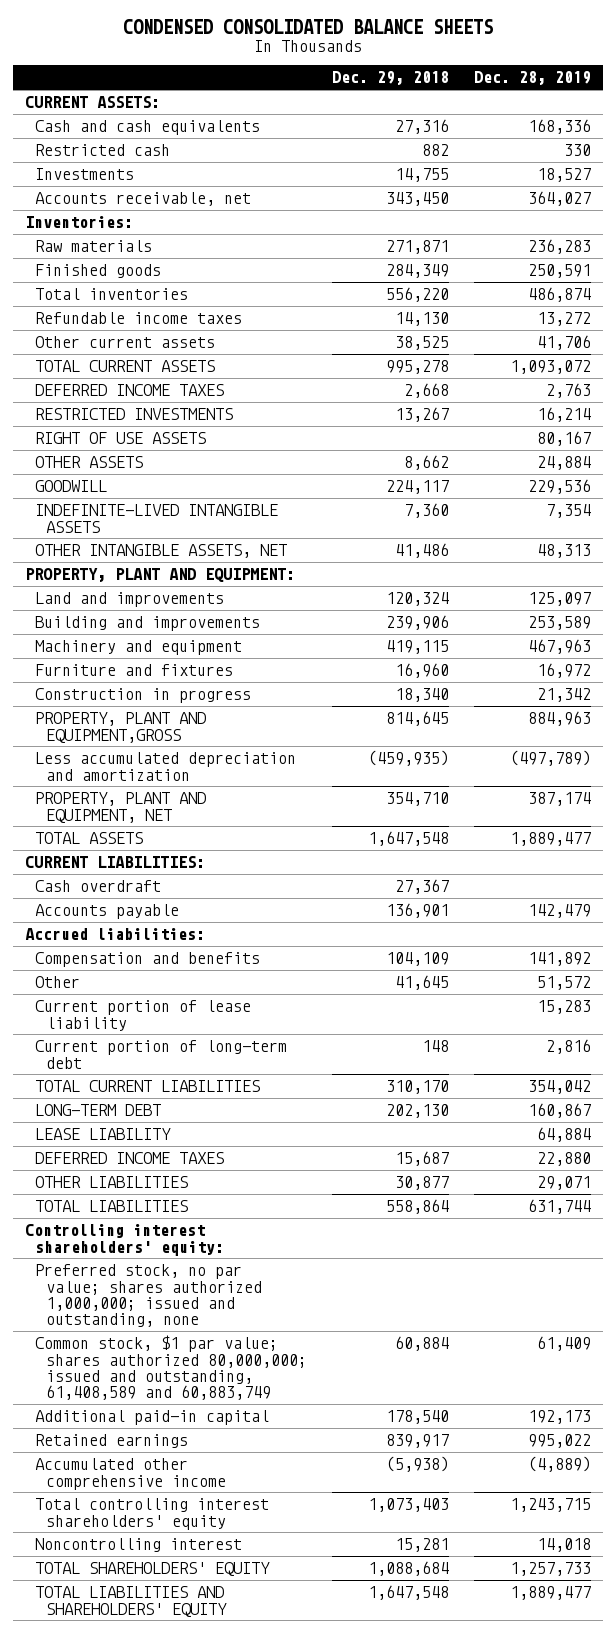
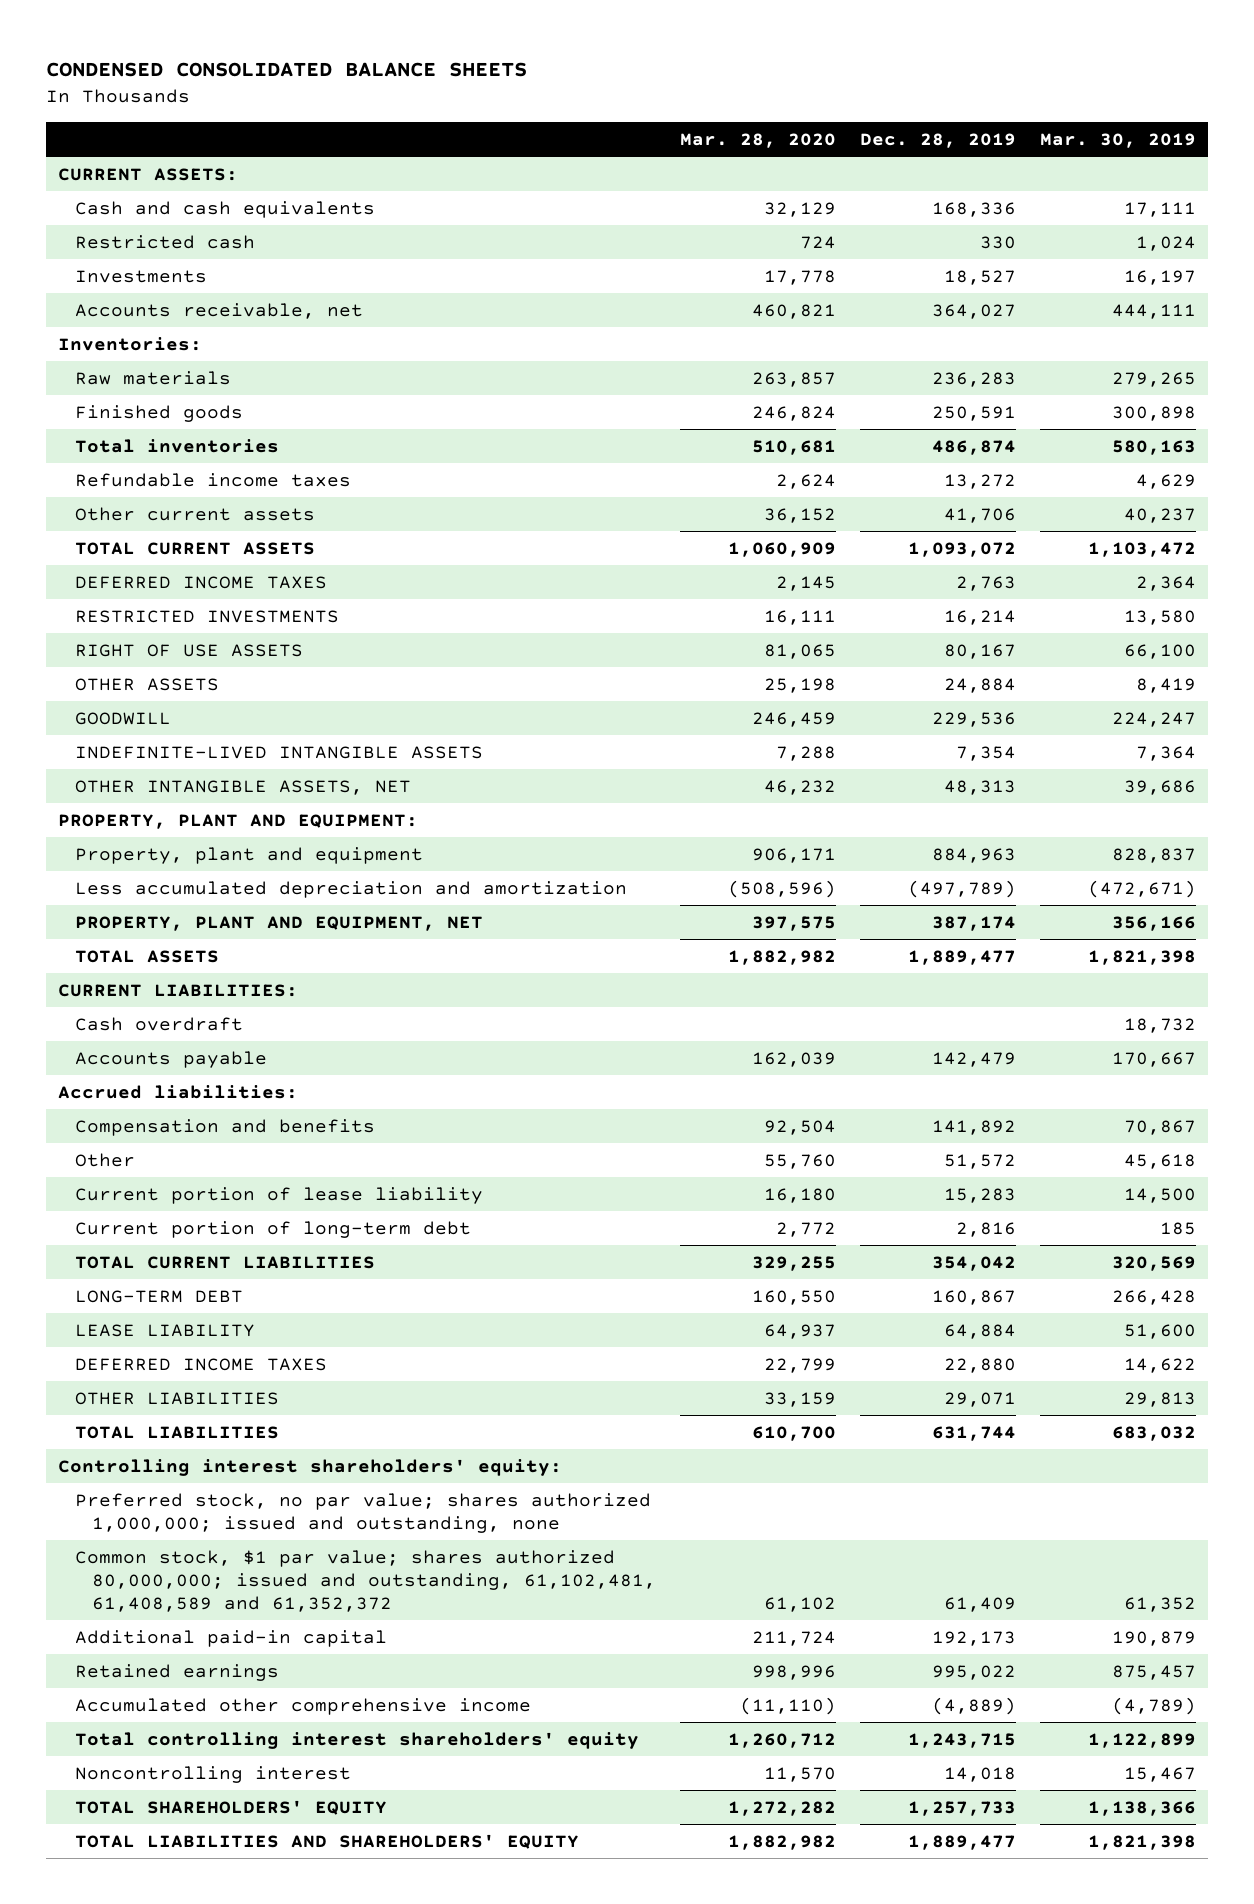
- | Dec. 29, 2018 | Dec. 28, 2019
+ | Mar. 28, 2020 | Dec. 28, 2019 | Mar. 30, 2019
- Land and improvements | 120,324 | 125,097
- Building and improvements | 239,906 | 253,589
- Machinery and equipment | 419,115 | 467,963
- Furniture and fixtures | 16,960 | 16,972
- Construction in progress | 18,340 | 21,342
- PROPERTY, PLANT AND EQUIPMENT,GROSS | 814,645 | 884,963
+ Property, plant and equipment | 906,171 | 884,963 | 828,837
- Common stock, $1 par value; shares authorized 80,000,000; issued and outstanding, 61,408,589 and 60,883,749 | 60,884 | 61,409
+ Common stock, $1 par value; shares authorized 80,000,000; issued and outstanding, 61,102,481, 61,408,589 and 61,352,372 | 61,102 | 61,409 | 61,352

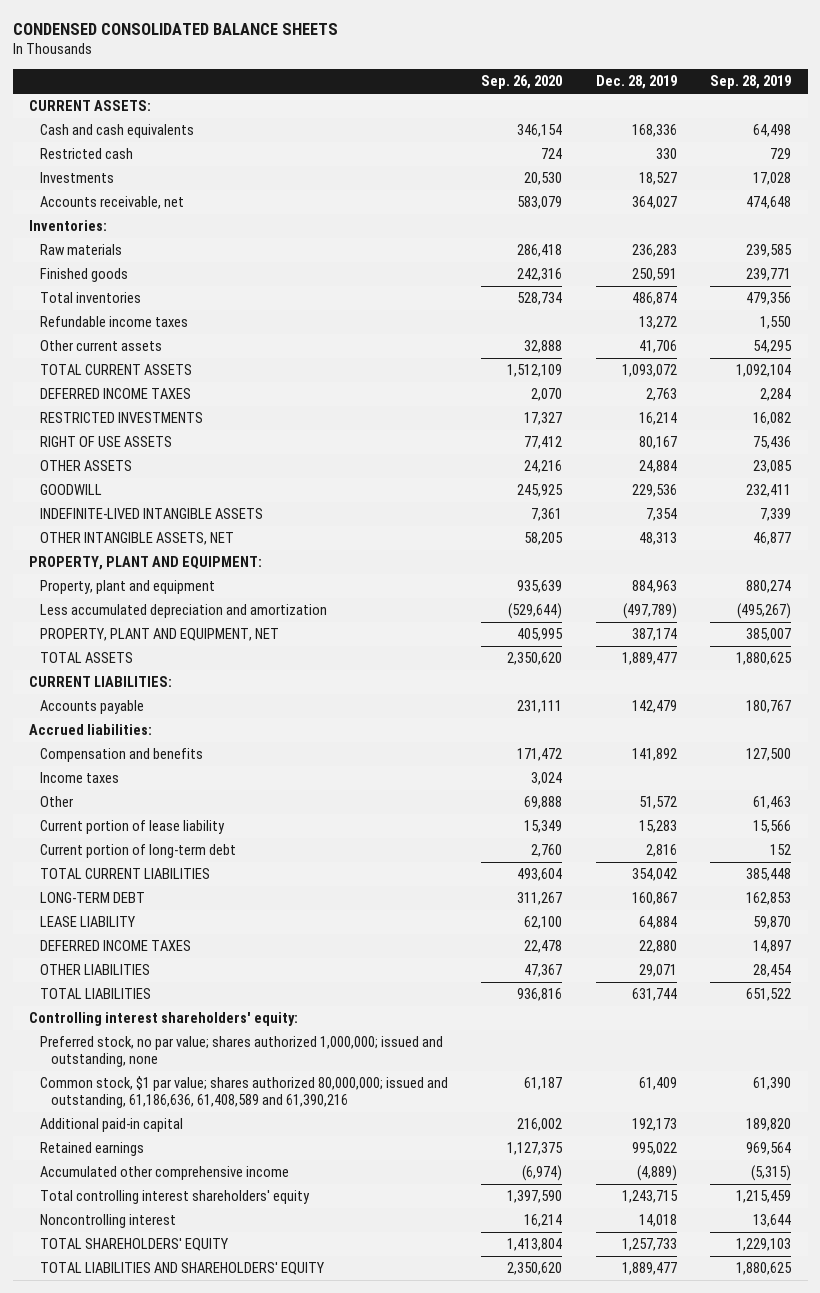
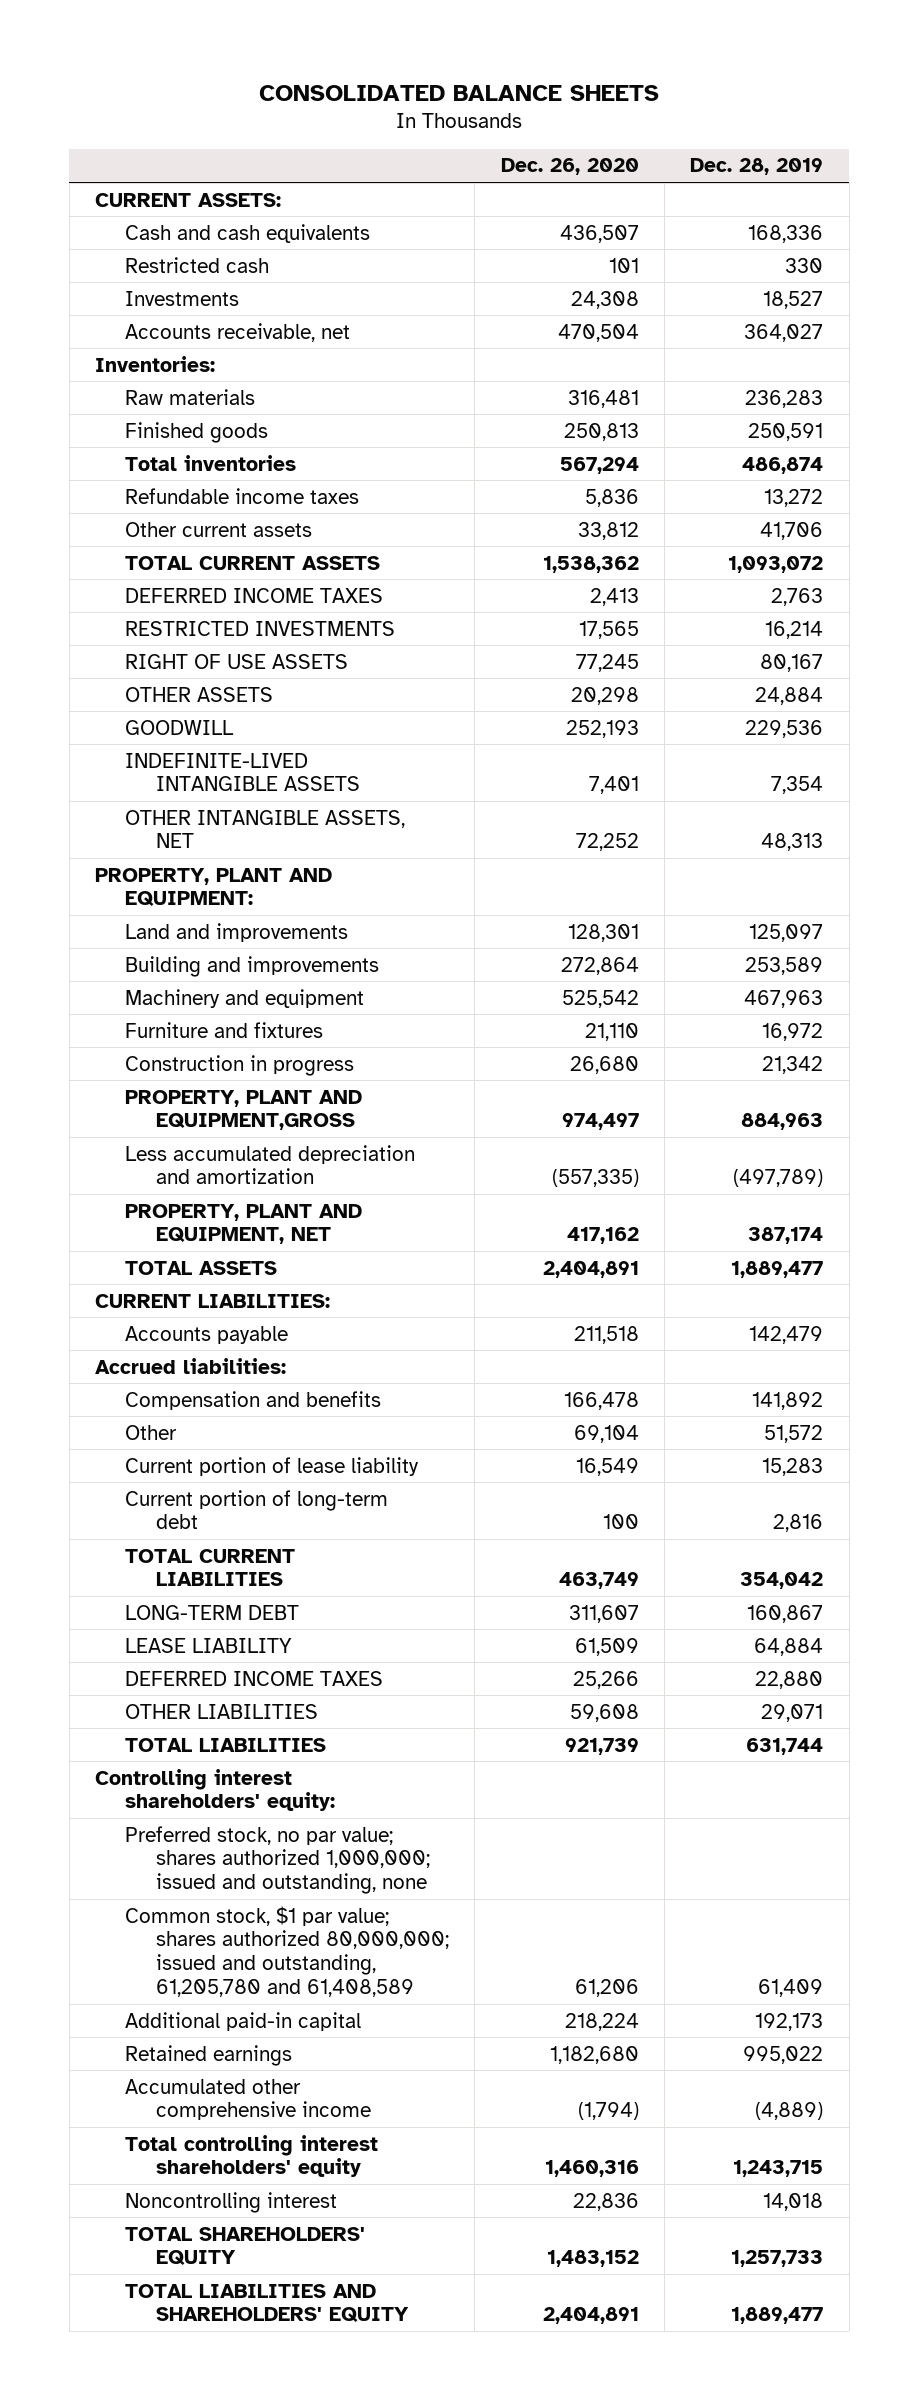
- CONDENSED CONSOLIDATED BALANCE SHEETS
+ CONSOLIDATED BALANCE SHEETS
- | Sep. 26, 2020 | Dec. 28, 2019 | Sep. 28, 2019
+ | Dec. 26, 2020 | Dec. 28, 2019
- Property, plant and equipment | 935,639 | 884,963 | 880,274
+ Land and improvements | 128,301 | 125,097
+ Building and improvements | 272,864 | 253,589
+ Machinery and equipment | 525,542 | 467,963
+ Furniture and fixtures | 21,110 | 16,972
+ Construction in progress | 26,680 | 21,342
+ PROPERTY, PLANT AND EQUIPMENT,GROSS | 974,497 | 884,963
- Income taxes | 3,024 | |
- Common stock, $1 par value; shares authorized 80,000,000; issued and outstanding, 61,186,636, 61,408,589 and 61,390,216 | 61,187 | 61,409 | 61,390
+ Common stock, $1 par value; shares authorized 80,000,000; issued and outstanding, 61,205,780 and 61,408,589 | 61,206 | 61,409

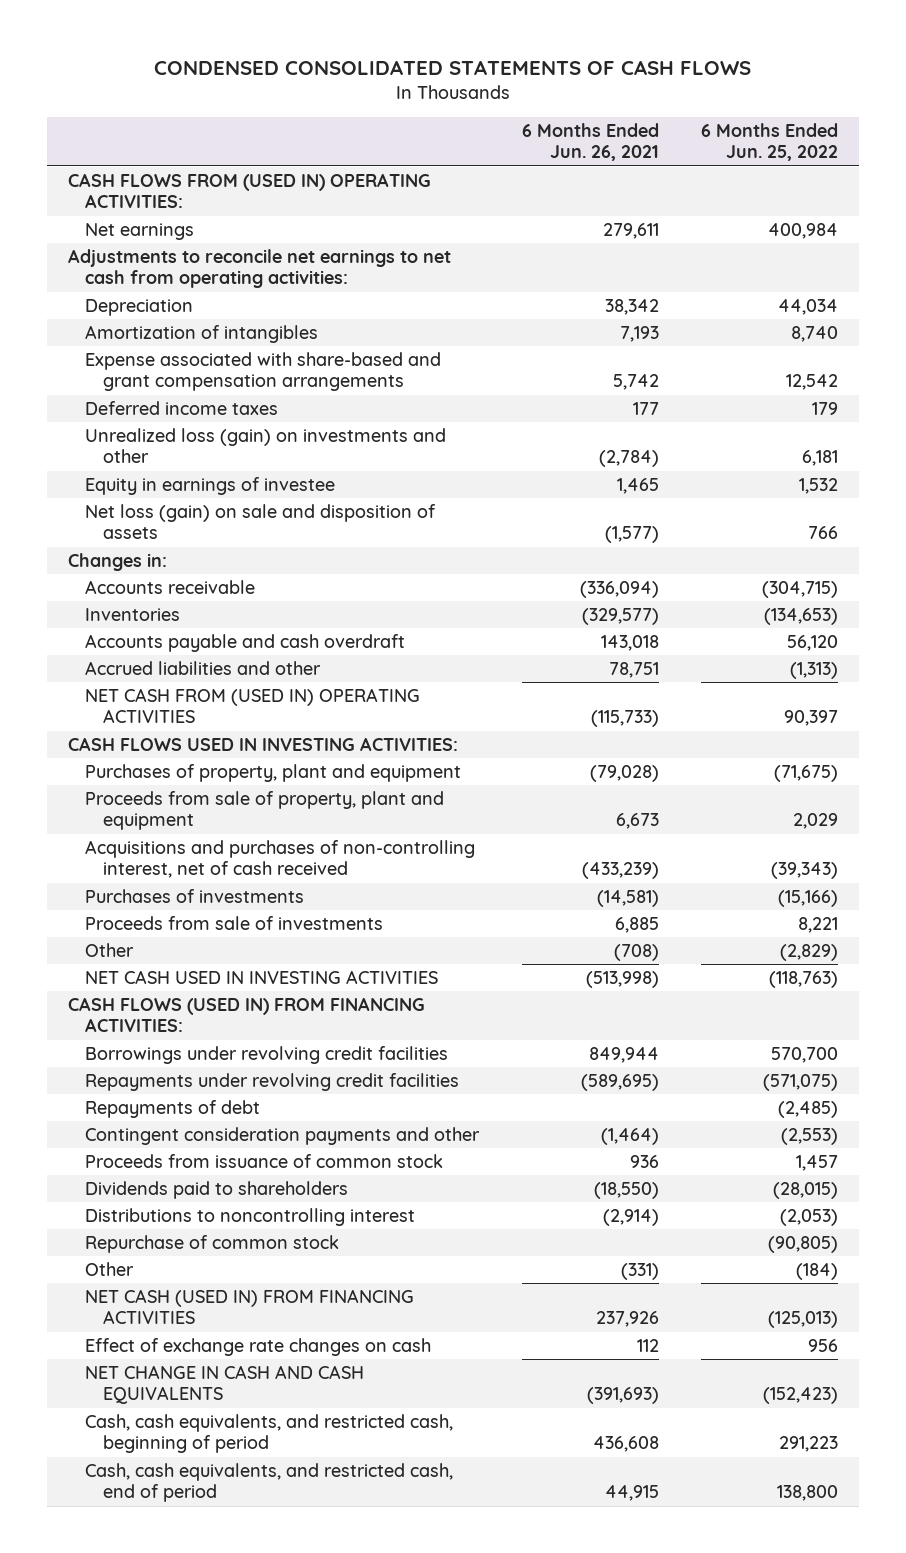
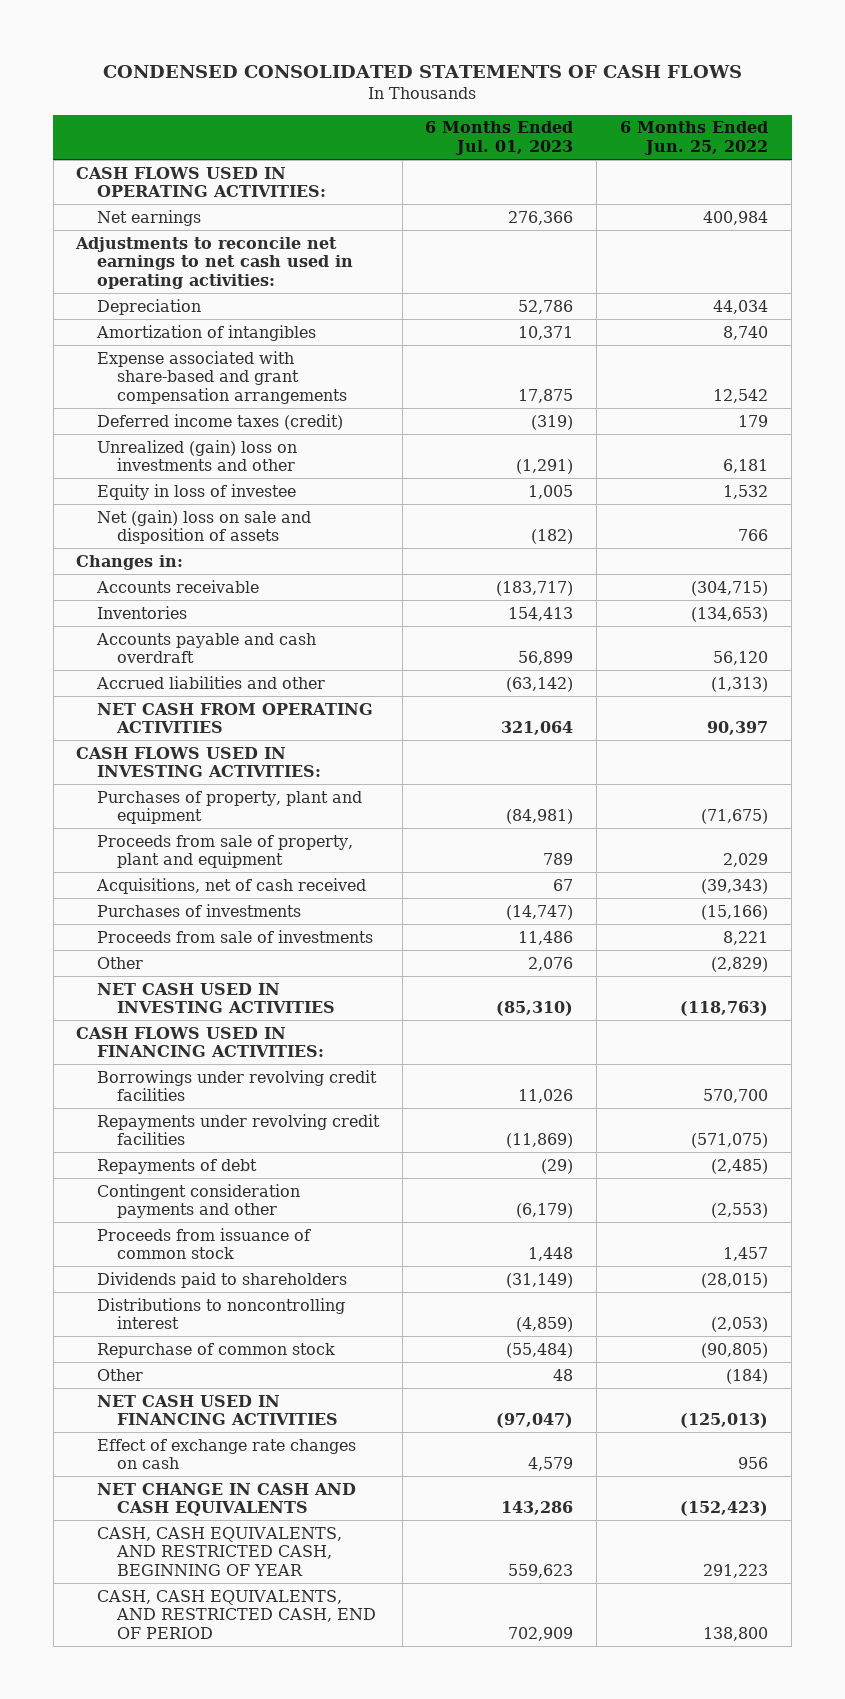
- | 6 Months Ended Jun. 26, 2021 | 6 Months Ended Jun. 25, 2022
+ | 6 Months Ended Jul. 01, 2023 | 6 Months Ended Jun. 25, 2022
- CASH FLOWS FROM (USED IN) OPERATING ACTIVITIES:
+ CASH FLOWS USED IN OPERATING ACTIVITIES:
- Adjustments to reconcile net earnings to net cash from operating activities:
+ Adjustments to reconcile net earnings to net cash used in operating activities:
- Deferred income taxes | 177 | 179
- Unrealized loss (gain) on investments and other | (2,784) | 6,181
- Equity in earnings of investee | 1,465 | 1,532
- Net loss (gain) on sale and disposition of assets | (1,577) | 766
+ Deferred income taxes (credit) | (319) | 179
+ Unrealized (gain) loss on investments and other | (1,291) | 6,181
+ Equity in loss of investee | 1,005 | 1,532
+ Net (gain) loss on sale and disposition of assets | (182) | 766
- NET CASH FROM (USED IN) OPERATING ACTIVITIES | (115,733) | 90,397
+ NET CASH FROM OPERATING ACTIVITIES | 321,064 | 90,397
- Acquisitions and purchases of non-controlling interest, net of cash received | (433,239) | (39,343)
+ Acquisitions, net of cash received | 67 | (39,343)
- CASH FLOWS (USED IN) FROM FINANCING ACTIVITIES:
+ CASH FLOWS USED IN FINANCING ACTIVITIES:
- NET CASH (USED IN) FROM FINANCING ACTIVITIES | 237,926 | (125,013)
+ NET CASH USED IN FINANCING ACTIVITIES | (97,047) | (125,013)
- Cash, cash equivalents, and restricted cash, beginning of period | 436,608 | 291,223
- Cash, cash equivalents, and restricted cash, end of period | 44,915 | 138,800
+ CASH, CASH EQUIVALENTS, AND RESTRICTED CASH, BEGINNING OF YEAR | 559,623 | 291,223
+ CASH, CASH EQUIVALENTS, AND RESTRICTED CASH, END OF PERIOD | 702,909 | 138,800

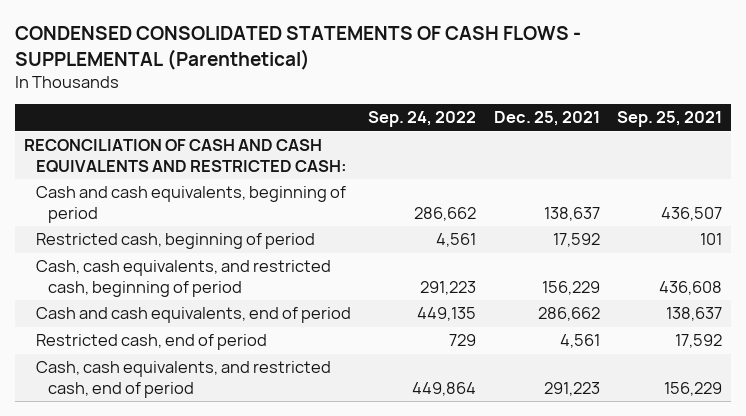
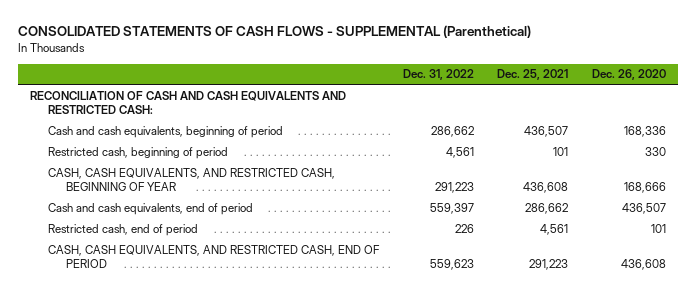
- CONDENSED CONSOLIDATED STATEMENTS OF CASH FLOWS - SUPPLEMENTAL (Parenthetical)
+ CONSOLIDATED STATEMENTS OF CASH FLOWS - SUPPLEMENTAL (Parenthetical)
- | Sep. 24, 2022 | Dec. 25, 2021 | Sep. 25, 2021
+ | Dec. 31, 2022 | Dec. 25, 2021 | Dec. 26, 2020
- Cash and cash equivalents, beginning of period | 286,662 | 138,637 | 436,507
- Restricted cash, beginning of period | 4,561 | 17,592 | 101
- Cash, cash equivalents, and restricted cash, beginning of period | 291,223 | 156,229 | 436,608
+ Cash and cash equivalents, beginning of period | 286,662 | 436,507 | 168,336
+ Restricted cash, beginning of period | 4,561 | 101 | 330
+ CASH, CASH EQUIVALENTS, AND RESTRICTED CASH, BEGINNING OF YEAR | 291,223 | 436,608 | 168,666
- Cash, cash equivalents, and restricted cash, end of period | 449,864 | 291,223 | 156,229
+ CASH, CASH EQUIVALENTS, AND RESTRICTED CASH, END OF PERIOD | 559,623 | 291,223 | 436,608

